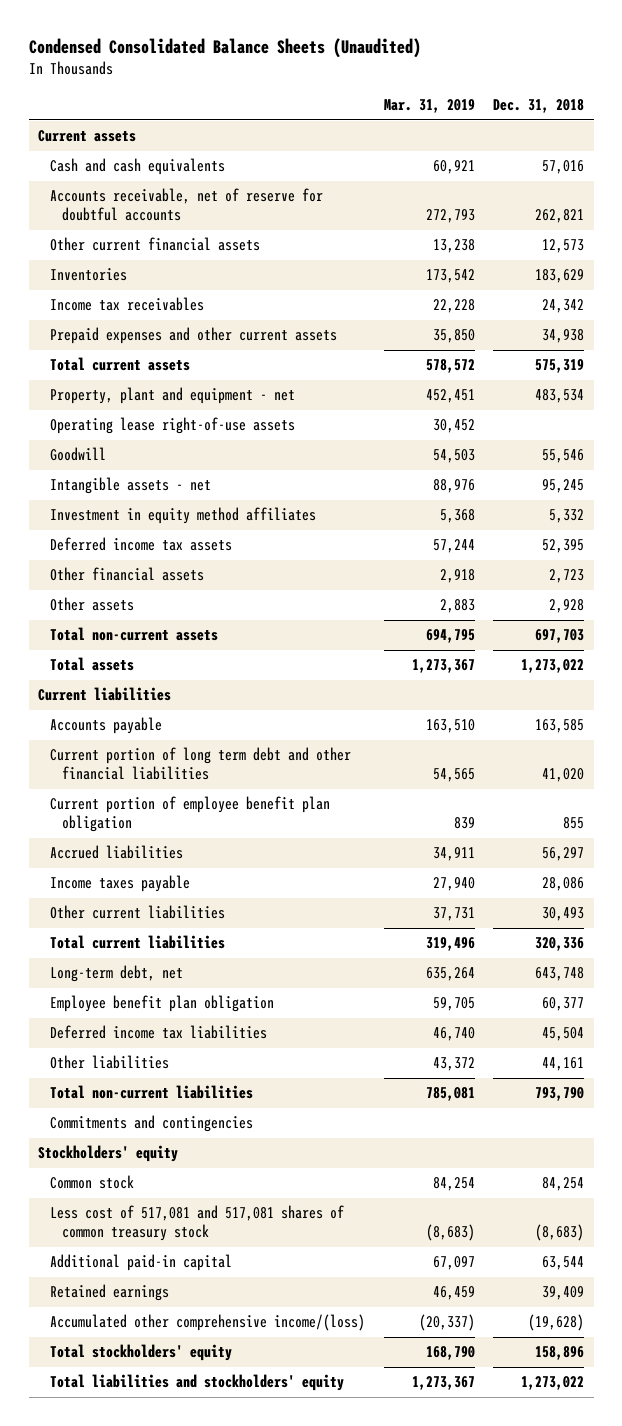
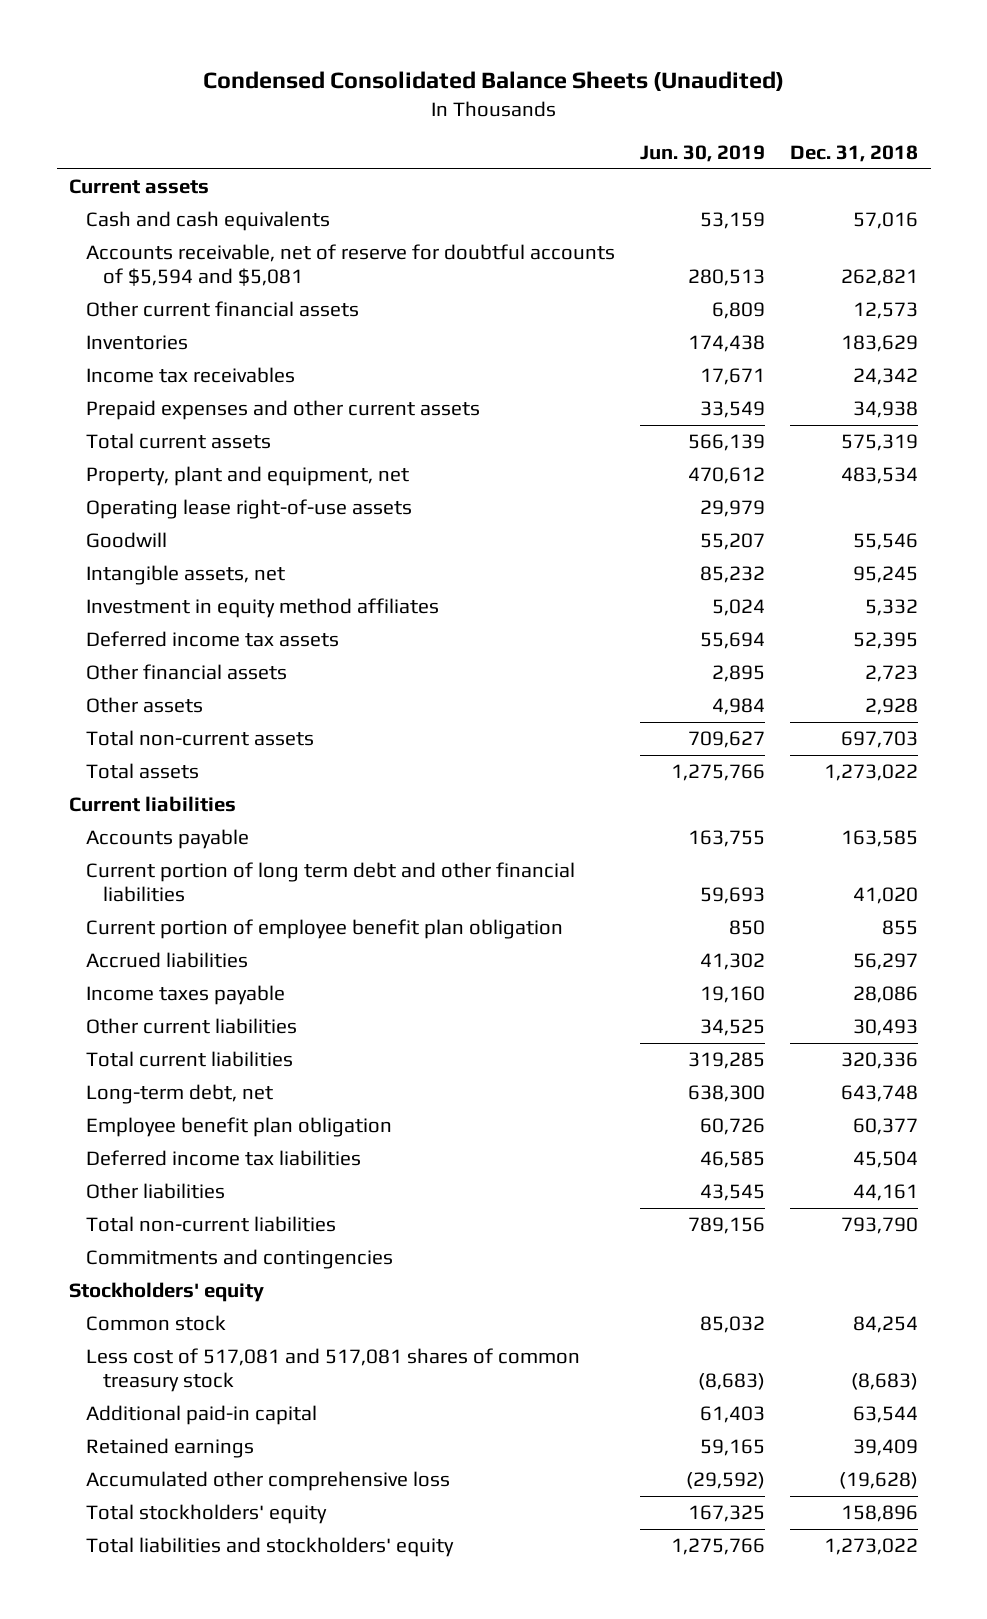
- | Mar. 31, 2019 | Dec. 31, 2018
+ | Jun. 30, 2019 | Dec. 31, 2018
- Accounts receivable, net of reserve for doubtful accounts | 272,793 | 262,821
+ Accounts receivable, net of reserve for doubtful accounts of $5,594 and $5,081 | 280,513 | 262,821
- Property, plant and equipment - net | 452,451 | 483,534
+ Property, plant and equipment, net | 470,612 | 483,534
- Intangible assets - net | 88,976 | 95,245
+ Intangible assets, net | 85,232 | 95,245
- Accumulated other comprehensive income/(loss) | (20,337) | (19,628)
+ Accumulated other comprehensive loss | (29,592) | (19,628)

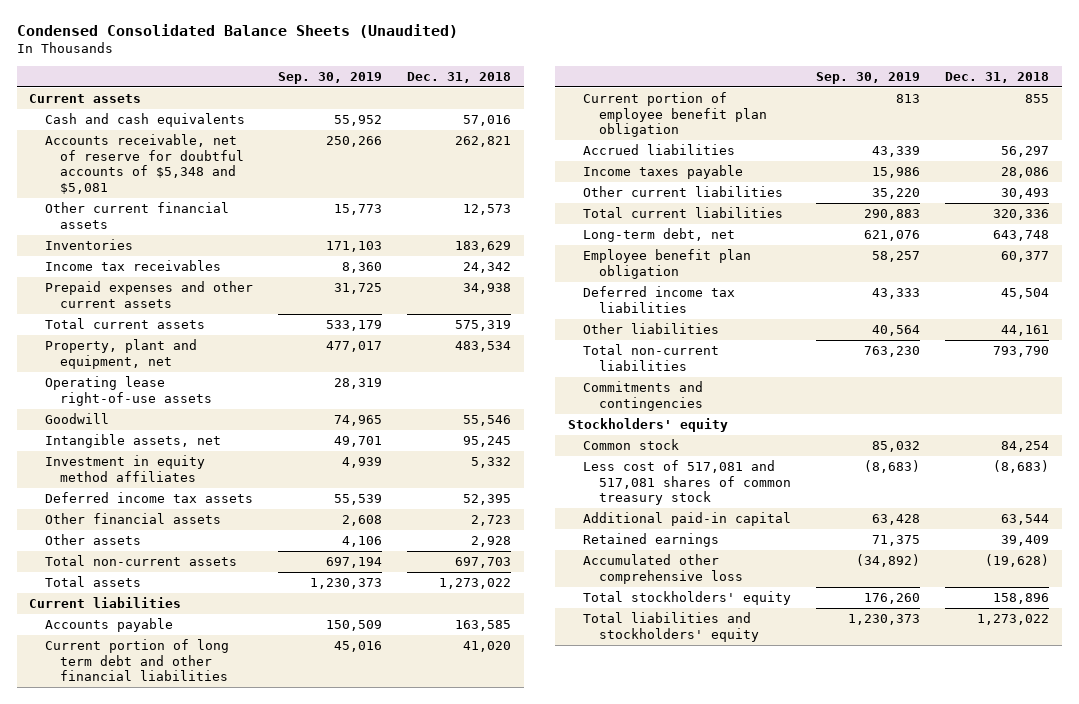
- | Jun. 30, 2019 | Dec. 31, 2018
+ | Sep. 30, 2019 | Dec. 31, 2018
- Accounts receivable, net of reserve for doubtful accounts of $5,594 and $5,081 | 280,513 | 262,821
+ Accounts receivable, net of reserve for doubtful accounts of $5,348 and $5,081 | 250,266 | 262,821

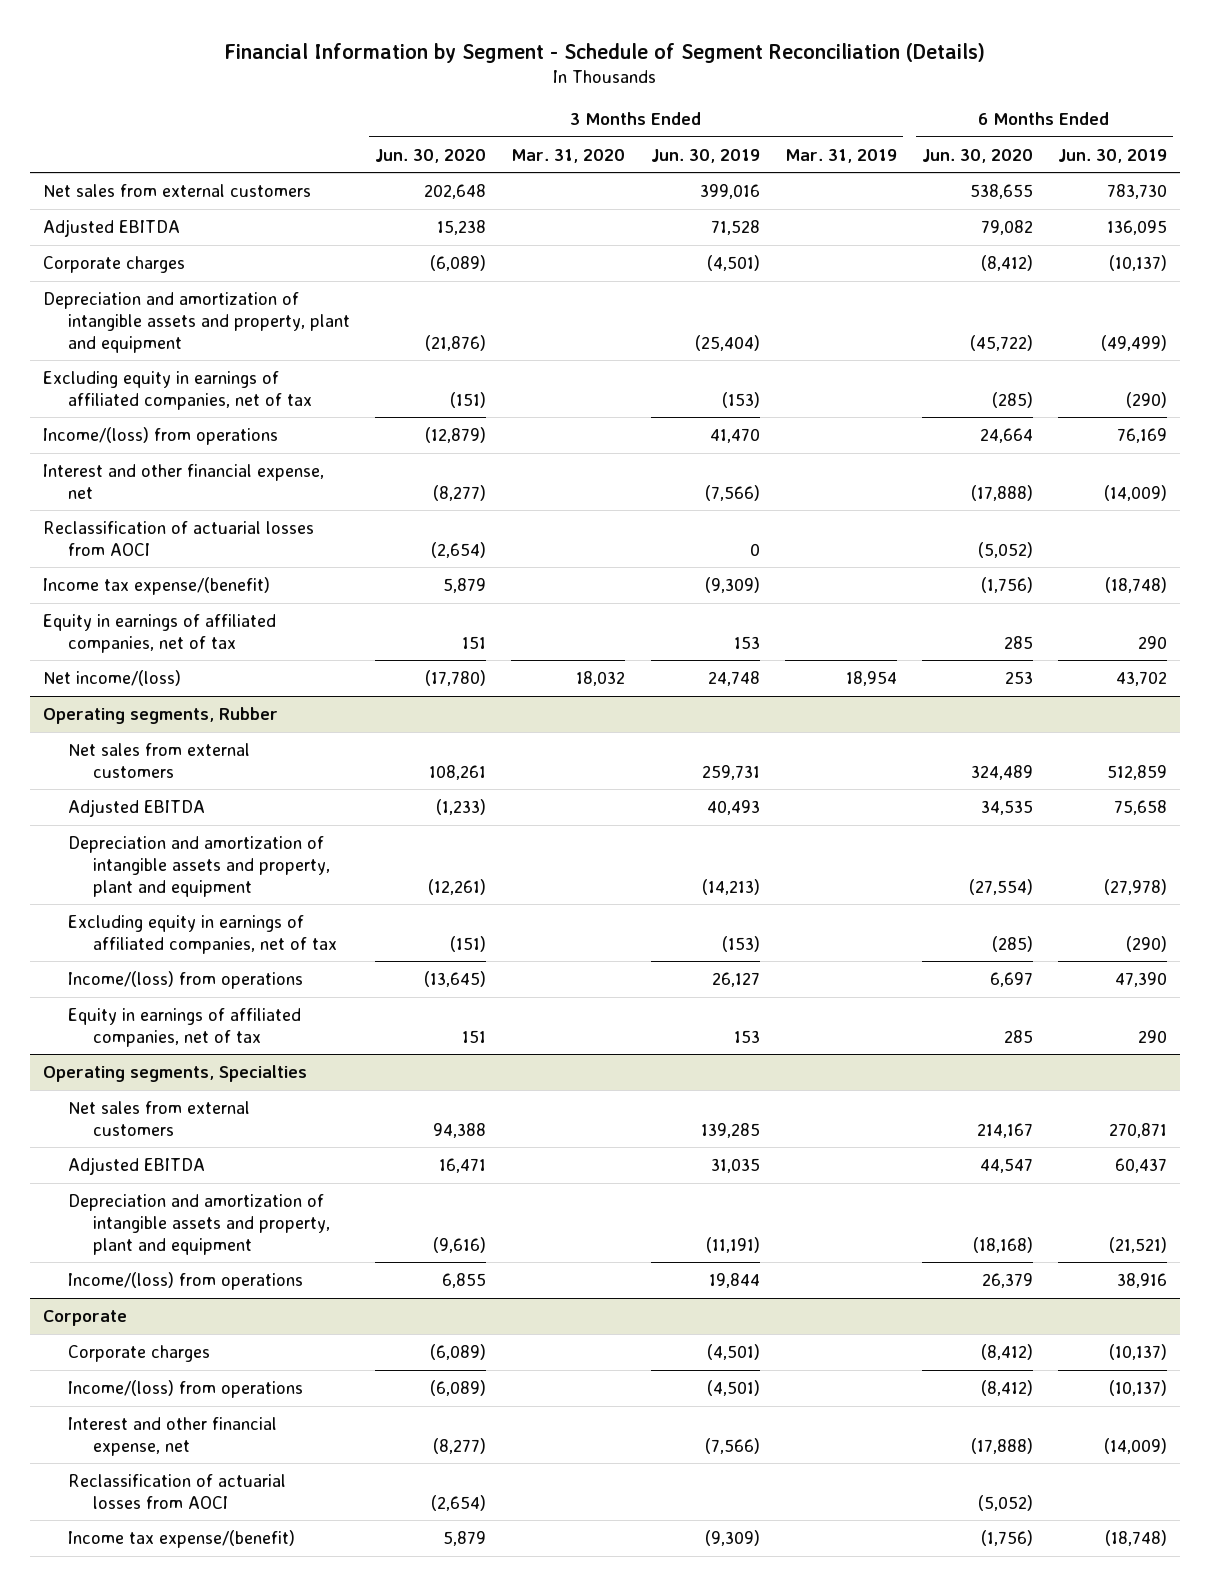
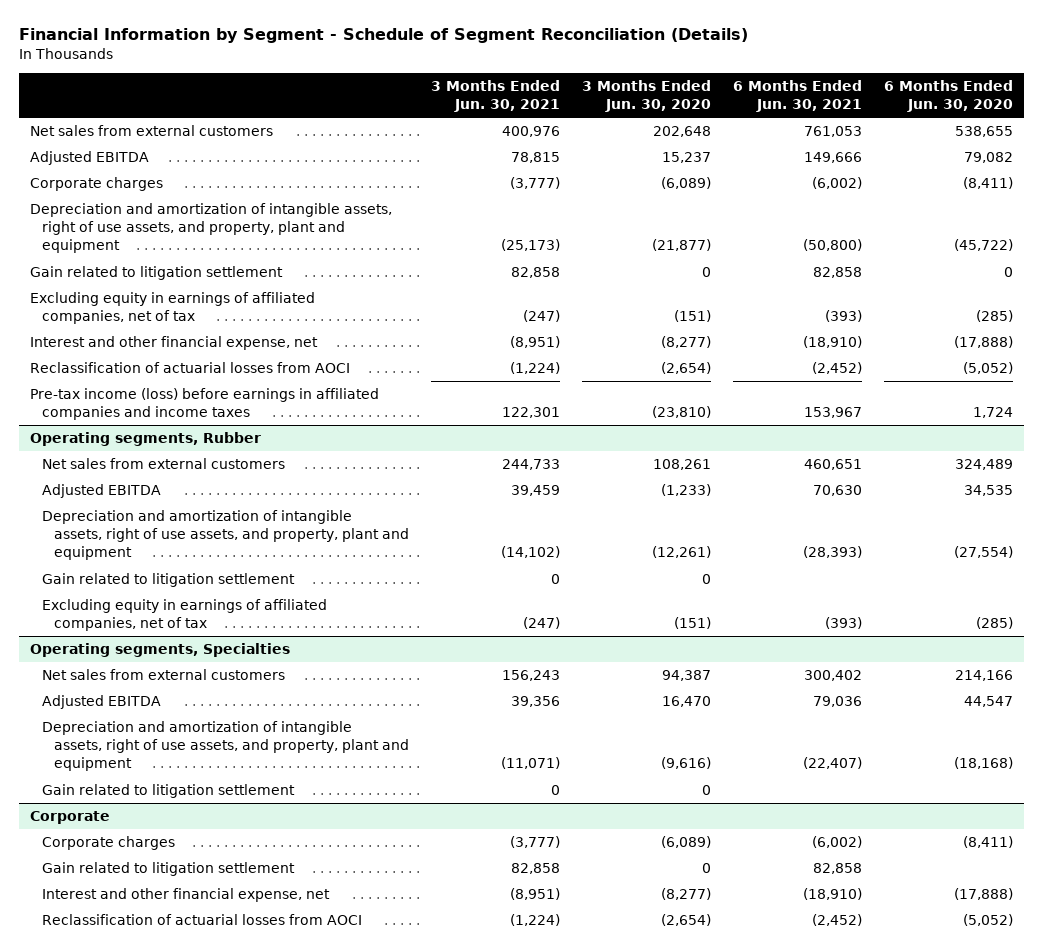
- | 3 Months Ended Jun. 30, 2020 | 3 Months Ended Mar. 31, 2020 | 3 Months Ended Jun. 30, 2019 | 3 Months Ended Mar. 31, 2019 | 6 Months Ended Jun. 30, 2020 | 6 Months Ended Jun. 30, 2019
+ | 3 Months Ended Jun. 30, 2021 | 3 Months Ended Jun. 30, 2020 | 6 Months Ended Jun. 30, 2021 | 6 Months Ended Jun. 30, 2020
- Adjusted EBITDA | 15,238 | | 71,528 | | 79,082 | 136,095
- Corporate charges | (6,089) | | (4,501) | | (8,412) | (10,137)
- Depreciation and amortization of intangible assets and property, plant and equipment | (21,876) | | (25,404) | | (45,722) | (49,499)
+ Adjusted EBITDA | 78,815 | 15,237 | 149,666 | 79,082
+ Corporate charges | (3,777) | (6,089) | (6,002) | (8,411)
+ Depreciation and amortization of intangible assets, right of use assets, and property, plant and equipment | (25,173) | (21,877) | (50,800) | (45,722)
+ Gain related to litigation settlement | 82,858 | 0 | 82,858 | 0
- Income/(loss) from operations | (12,879) | | 41,470 | | 24,664 | 76,169
- Income tax expense/(benefit) | 5,879 | | (9,309) | | (1,756) | (18,748)
- Equity in earnings of affiliated companies, net of tax | 151 | | 153 | | 285 | 290
- Net income/(loss) | (17,780) | 18,032 | 24,748 | 18,954 | 253 | 43,702
+ Pre-tax income (loss) before earnings in affiliated companies and income taxes | 122,301 | (23,810) | 153,967 | 1,724
@ Operating segments, Rubber
- Depreciation and amortization of intangible assets and property, plant and equipment | (12,261) | | (14,213) | | (27,554) | (27,978)
+ Depreciation and amortization of intangible assets, right of use assets, and property, plant and equipment | (14,102) | (12,261) | (28,393) | (27,554)
+ Gain related to litigation settlement | 0 | 0 | |
- Income/(loss) from operations | (13,645) | | 26,127 | | 6,697 | 47,390
- Equity in earnings of affiliated companies, net of tax | 151 | | 153 | | 285 | 290
@ Operating segments, Specialties
- Net sales from external customers | 94,388 | | 139,285 | | 214,167 | 270,871
- Adjusted EBITDA | 16,471 | | 31,035 | | 44,547 | 60,437
- Depreciation and amortization of intangible assets and property, plant and equipment | (9,616) | | (11,191) | | (18,168) | (21,521)
- Income/(loss) from operations | 6,855 | | 19,844 | | 26,379 | 38,916
+ Net sales from external customers | 156,243 | 94,387 | 300,402 | 214,166
+ Adjusted EBITDA | 39,356 | 16,470 | 79,036 | 44,547
+ Depreciation and amortization of intangible assets, right of use assets, and property, plant and equipment | (11,071) | (9,616) | (22,407) | (18,168)
+ Gain related to litigation settlement | 0 | 0 | |
@ Corporate
- Corporate charges | (6,089) | | (4,501) | | (8,412) | (10,137)
- Income/(loss) from operations | (6,089) | | (4,501) | | (8,412) | (10,137)
+ Corporate charges | (3,777) | (6,089) | (6,002) | (8,411)
+ Gain related to litigation settlement | 82,858 | 0 | 82,858 |
- Income tax expense/(benefit) | 5,879 | | (9,309) | | (1,756) | (18,748)

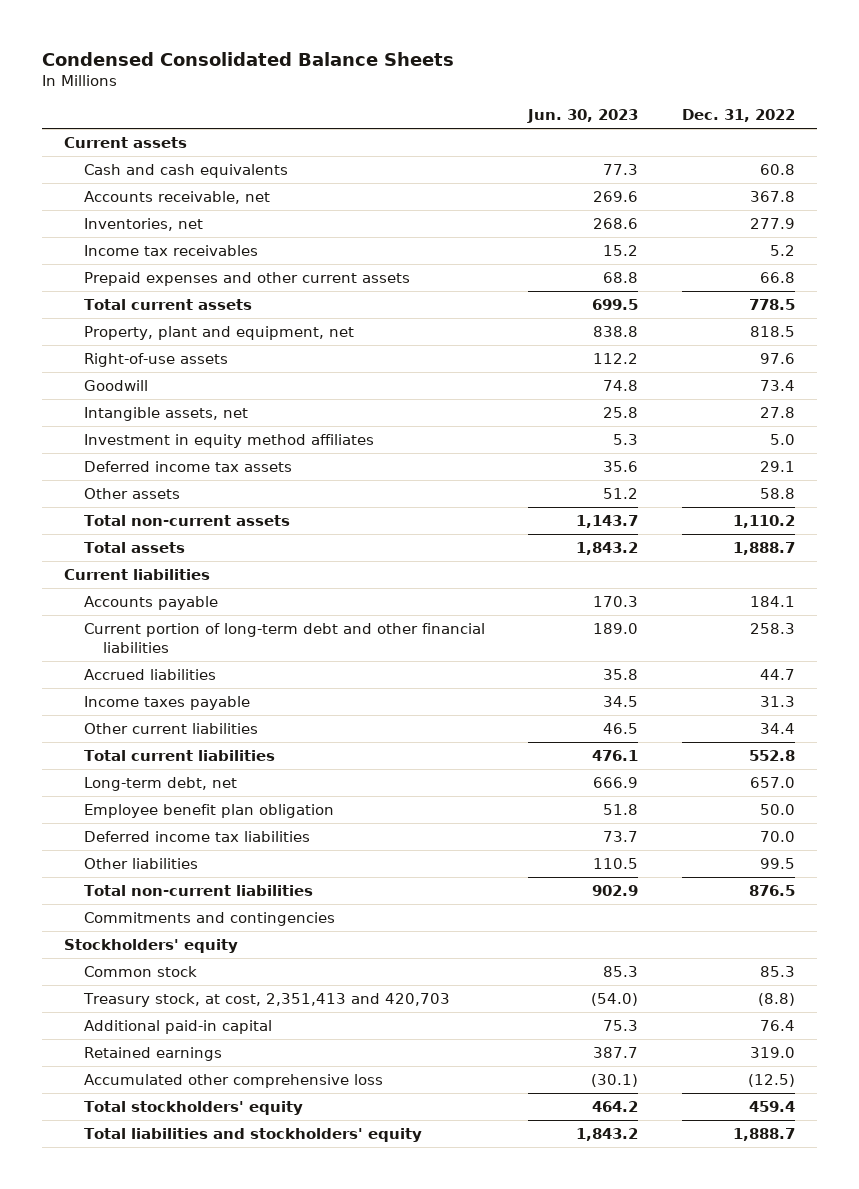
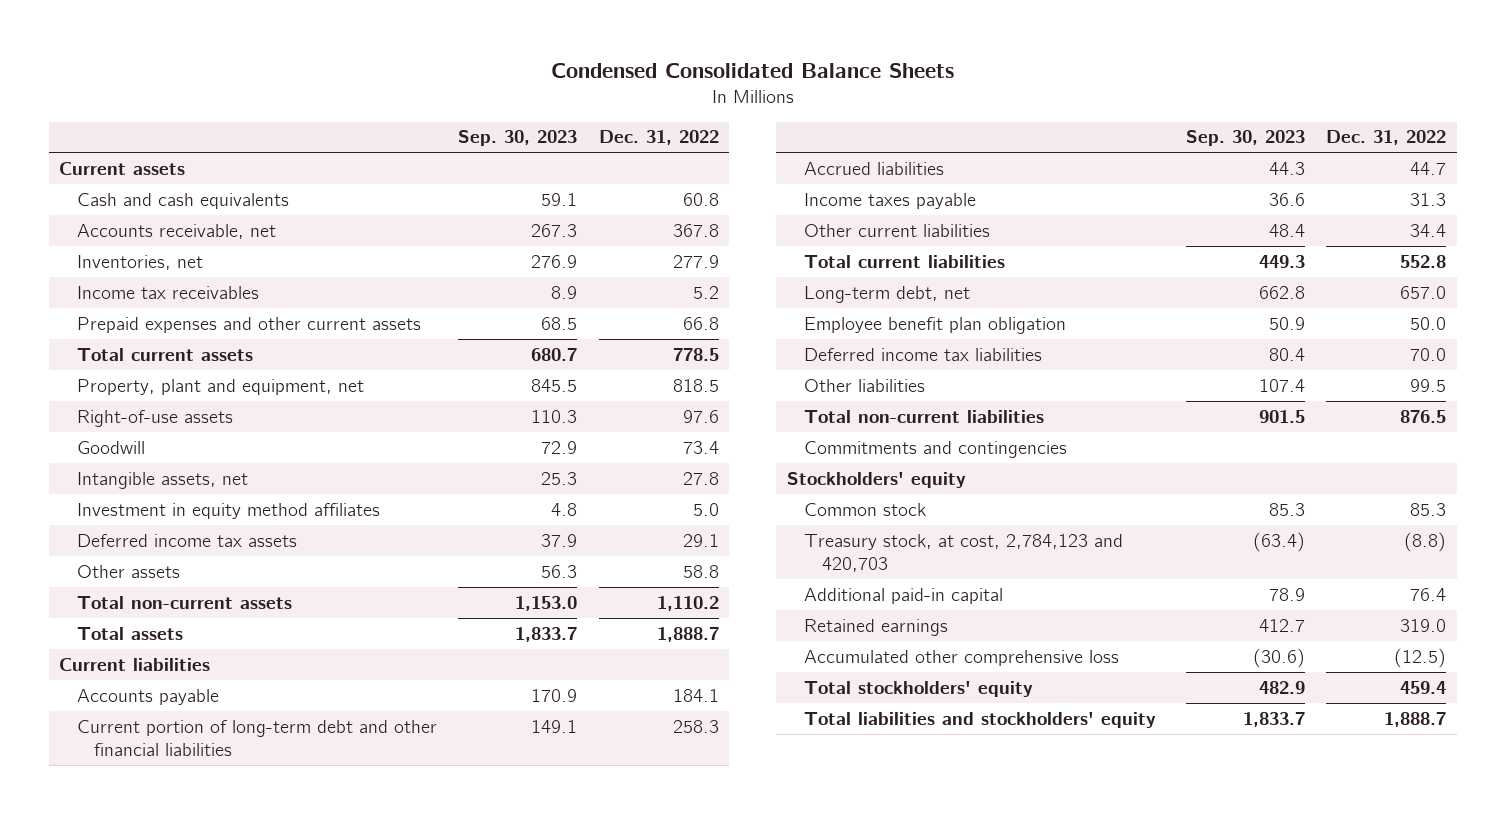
- | Jun. 30, 2023 | Dec. 31, 2022
+ | Sep. 30, 2023 | Dec. 31, 2022
- Treasury stock, at cost, 2,351,413 and 420,703 | (54.0) | (8.8)
+ Treasury stock, at cost, 2,784,123 and 420,703 | (63.4) | (8.8)

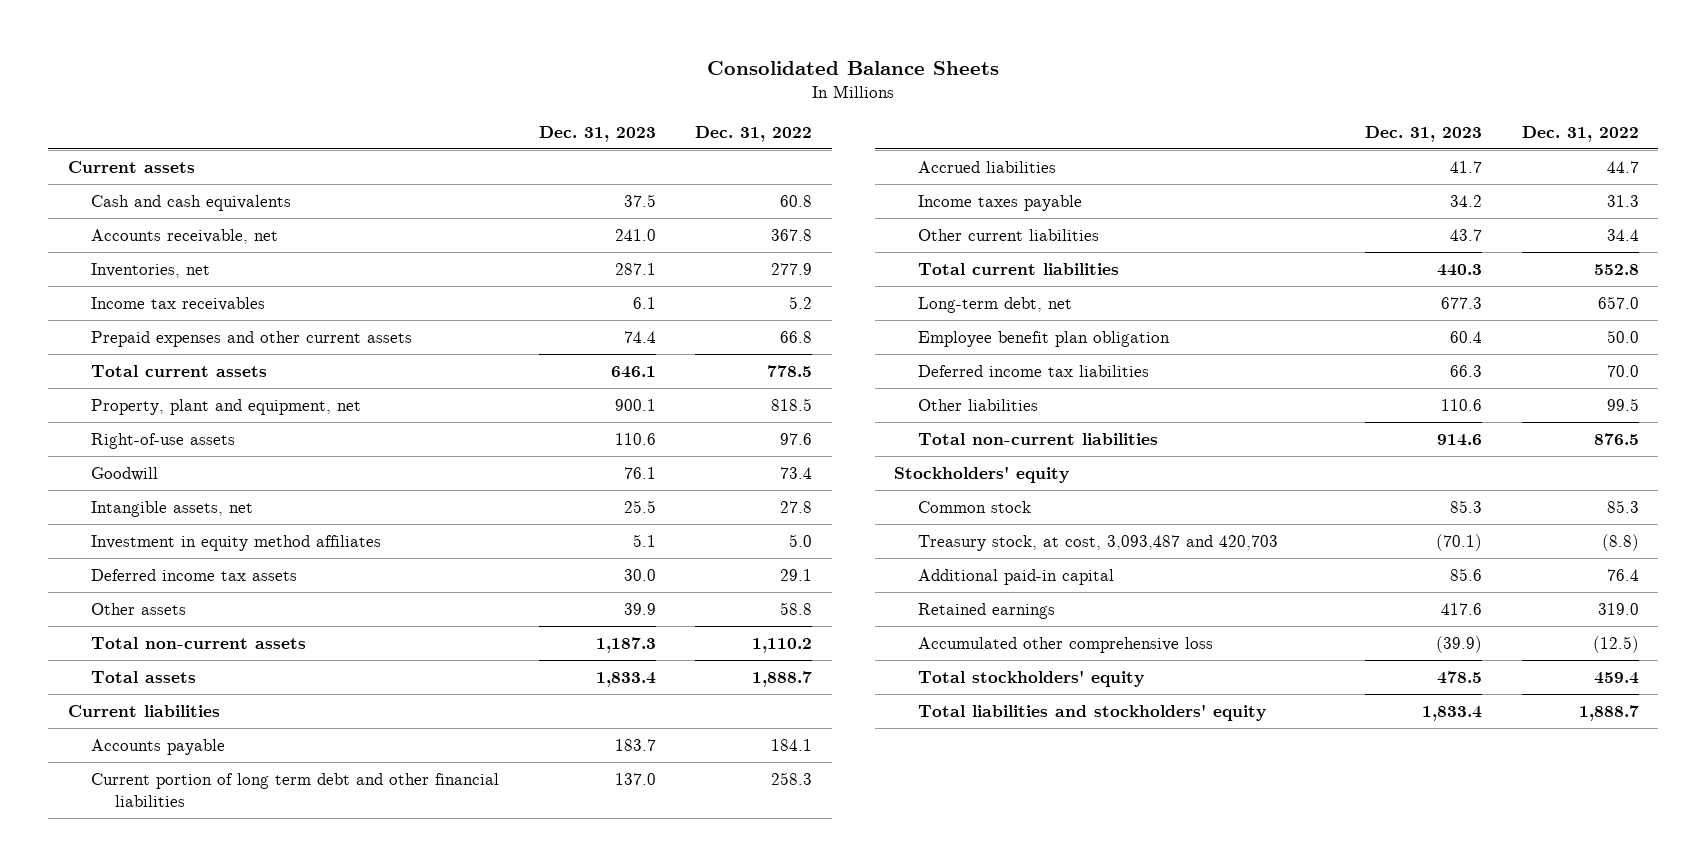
- Condensed Consolidated Balance Sheets
+ Consolidated Balance Sheets
- | Sep. 30, 2023 | Dec. 31, 2022
+ | Dec. 31, 2023 | Dec. 31, 2022
- Current portion of long-term debt and other financial liabilities | 149.1 | 258.3
+ Current portion of long term debt and other financial liabilities | 137.0 | 258.3
- Commitments and contingencies
- Treasury stock, at cost, 2,784,123 and 420,703 | (63.4) | (8.8)
+ Treasury stock, at cost, 3,093,487 and 420,703 | (70.1) | (8.8)

